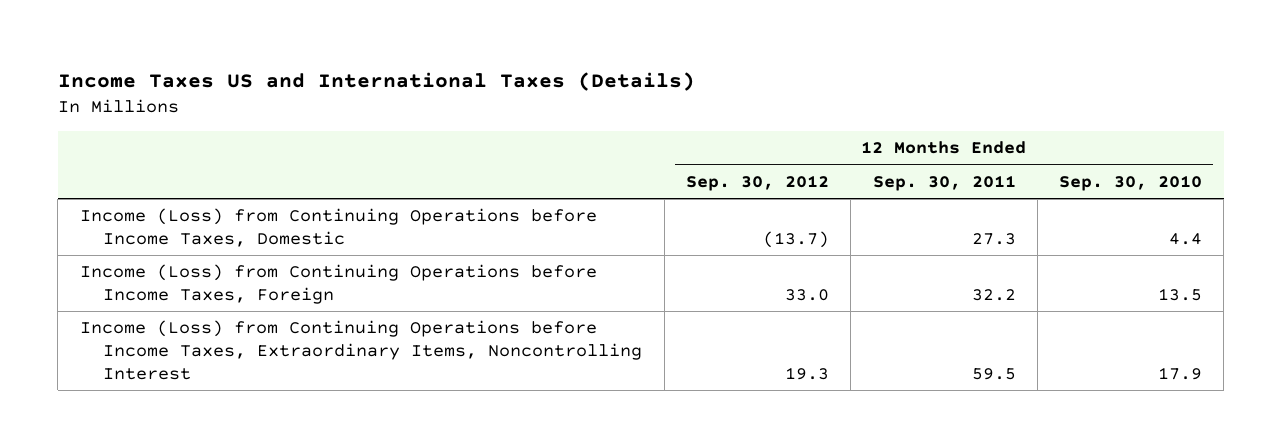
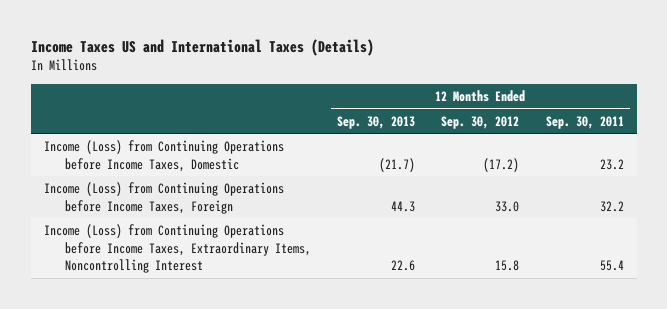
- | 12 Months Ended Sep. 30, 2012 | 12 Months Ended Sep. 30, 2011 | 12 Months Ended Sep. 30, 2010
+ | 12 Months Ended Sep. 30, 2013 | 12 Months Ended Sep. 30, 2012 | 12 Months Ended Sep. 30, 2011
- Income (Loss) from Continuing Operations before Income Taxes, Domestic | (13.7) | 27.3 | 4.4
+ Income (Loss) from Continuing Operations before Income Taxes, Domestic | (21.7) | (17.2) | 23.2
- Income (Loss) from Continuing Operations before Income Taxes, Extraordinary Items, Noncontrolling Interest | 19.3 | 59.5 | 17.9
+ Income (Loss) from Continuing Operations before Income Taxes, Extraordinary Items, Noncontrolling Interest | 22.6 | 15.8 | 55.4

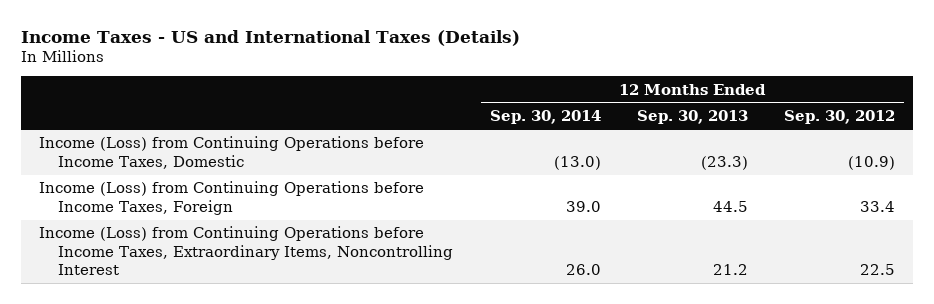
- Income Taxes US and International Taxes (Details)
+ Income Taxes - US and International Taxes (Details)
- | 12 Months Ended Sep. 30, 2013 | 12 Months Ended Sep. 30, 2012 | 12 Months Ended Sep. 30, 2011
+ | 12 Months Ended Sep. 30, 2014 | 12 Months Ended Sep. 30, 2013 | 12 Months Ended Sep. 30, 2012
- Income (Loss) from Continuing Operations before Income Taxes, Domestic | (21.7) | (17.2) | 23.2
- Income (Loss) from Continuing Operations before Income Taxes, Foreign | 44.3 | 33.0 | 32.2
- Income (Loss) from Continuing Operations before Income Taxes, Extraordinary Items, Noncontrolling Interest | 22.6 | 15.8 | 55.4
+ Income (Loss) from Continuing Operations before Income Taxes, Domestic | (13.0) | (23.3) | (10.9)
+ Income (Loss) from Continuing Operations before Income Taxes, Foreign | 39.0 | 44.5 | 33.4
+ Income (Loss) from Continuing Operations before Income Taxes, Extraordinary Items, Noncontrolling Interest | 26.0 | 21.2 | 22.5

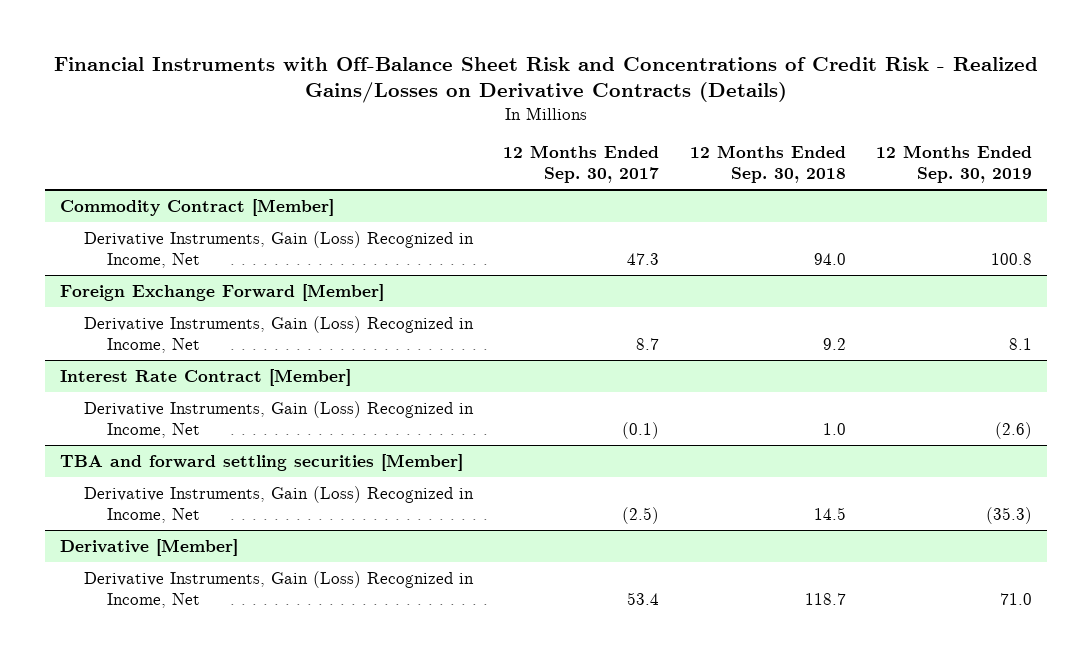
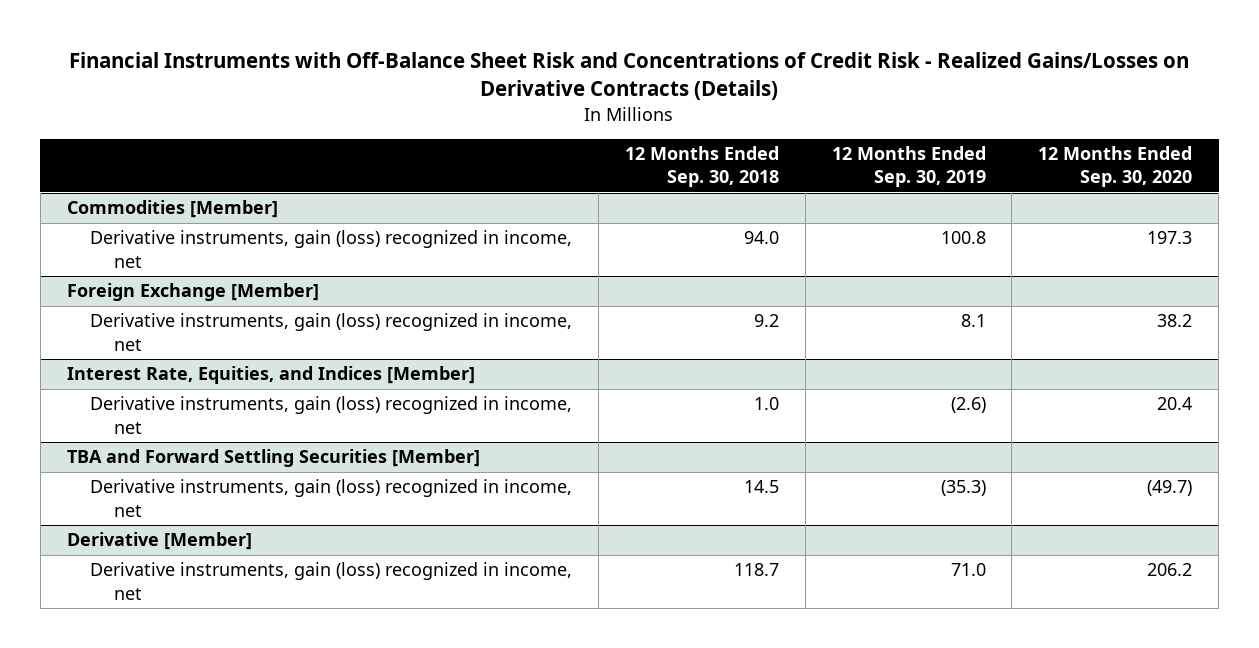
- | 12 Months Ended Sep. 30, 2017 | 12 Months Ended Sep. 30, 2018 | 12 Months Ended Sep. 30, 2019
+ | 12 Months Ended Sep. 30, 2018 | 12 Months Ended Sep. 30, 2019 | 12 Months Ended Sep. 30, 2020
- Commodity Contract [Member]
- Derivative Instruments, Gain (Loss) Recognized in Income, Net | 47.3 | 94.0 | 100.8
- Foreign Exchange Forward [Member]
- Derivative Instruments, Gain (Loss) Recognized in Income, Net | 8.7 | 9.2 | 8.1
- Interest Rate Contract [Member]
- Derivative Instruments, Gain (Loss) Recognized in Income, Net | (0.1) | 1.0 | (2.6)
- TBA and forward settling securities [Member]
- Derivative Instruments, Gain (Loss) Recognized in Income, Net | (2.5) | 14.5 | (35.3)
+ Commodities [Member]
+ Derivative instruments, gain (loss) recognized in income, net | 94.0 | 100.8 | 197.3
+ Foreign Exchange [Member]
+ Derivative instruments, gain (loss) recognized in income, net | 9.2 | 8.1 | 38.2
+ Interest Rate, Equities, and Indices [Member]
+ Derivative instruments, gain (loss) recognized in income, net | 1.0 | (2.6) | 20.4
+ TBA and Forward Settling Securities [Member]
+ Derivative instruments, gain (loss) recognized in income, net | 14.5 | (35.3) | (49.7)
@ Derivative [Member]
- Derivative Instruments, Gain (Loss) Recognized in Income, Net | 53.4 | 118.7 | 71.0
+ Derivative instruments, gain (loss) recognized in income, net | 118.7 | 71.0 | 206.2

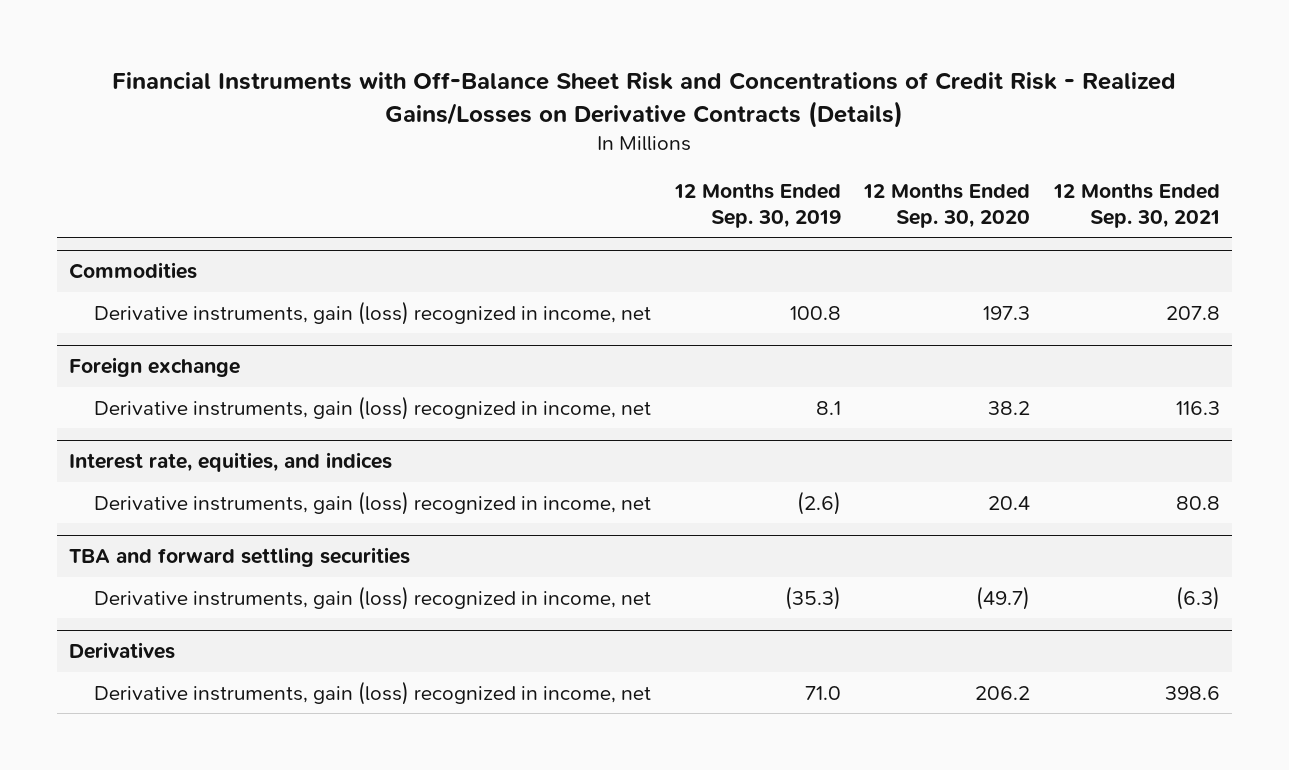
- | 12 Months Ended Sep. 30, 2018 | 12 Months Ended Sep. 30, 2019 | 12 Months Ended Sep. 30, 2020
+ | 12 Months Ended Sep. 30, 2019 | 12 Months Ended Sep. 30, 2020 | 12 Months Ended Sep. 30, 2021
- Commodities [Member]
+ Commodities
- Foreign Exchange [Member]
+ Foreign exchange
- Interest Rate, Equities, and Indices [Member]
+ Interest rate, equities, and indices
- TBA and Forward Settling Securities [Member]
+ TBA and forward settling securities
- Derivative [Member]
+ Derivatives

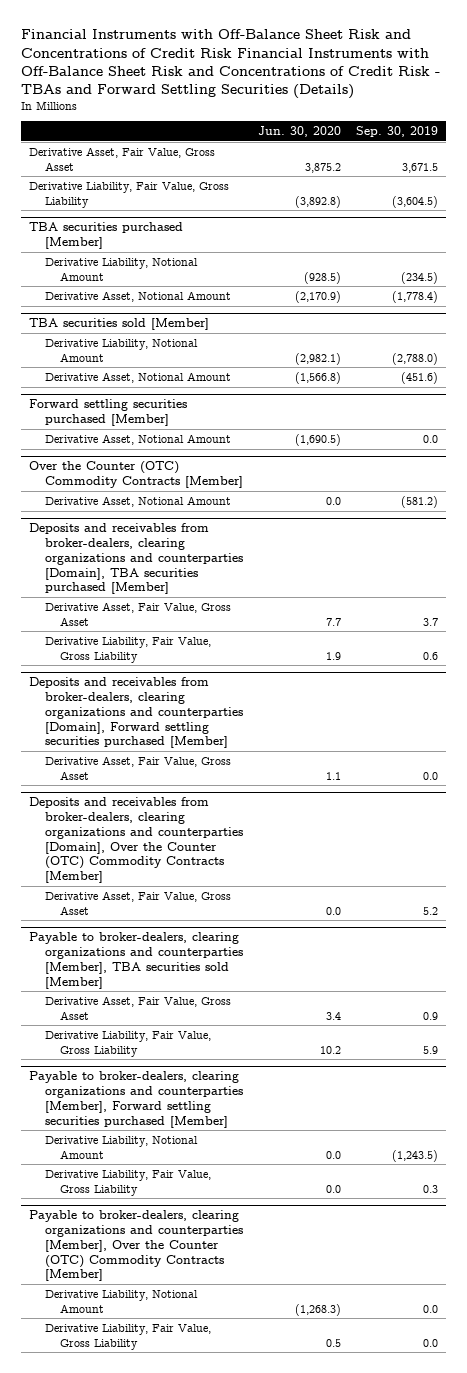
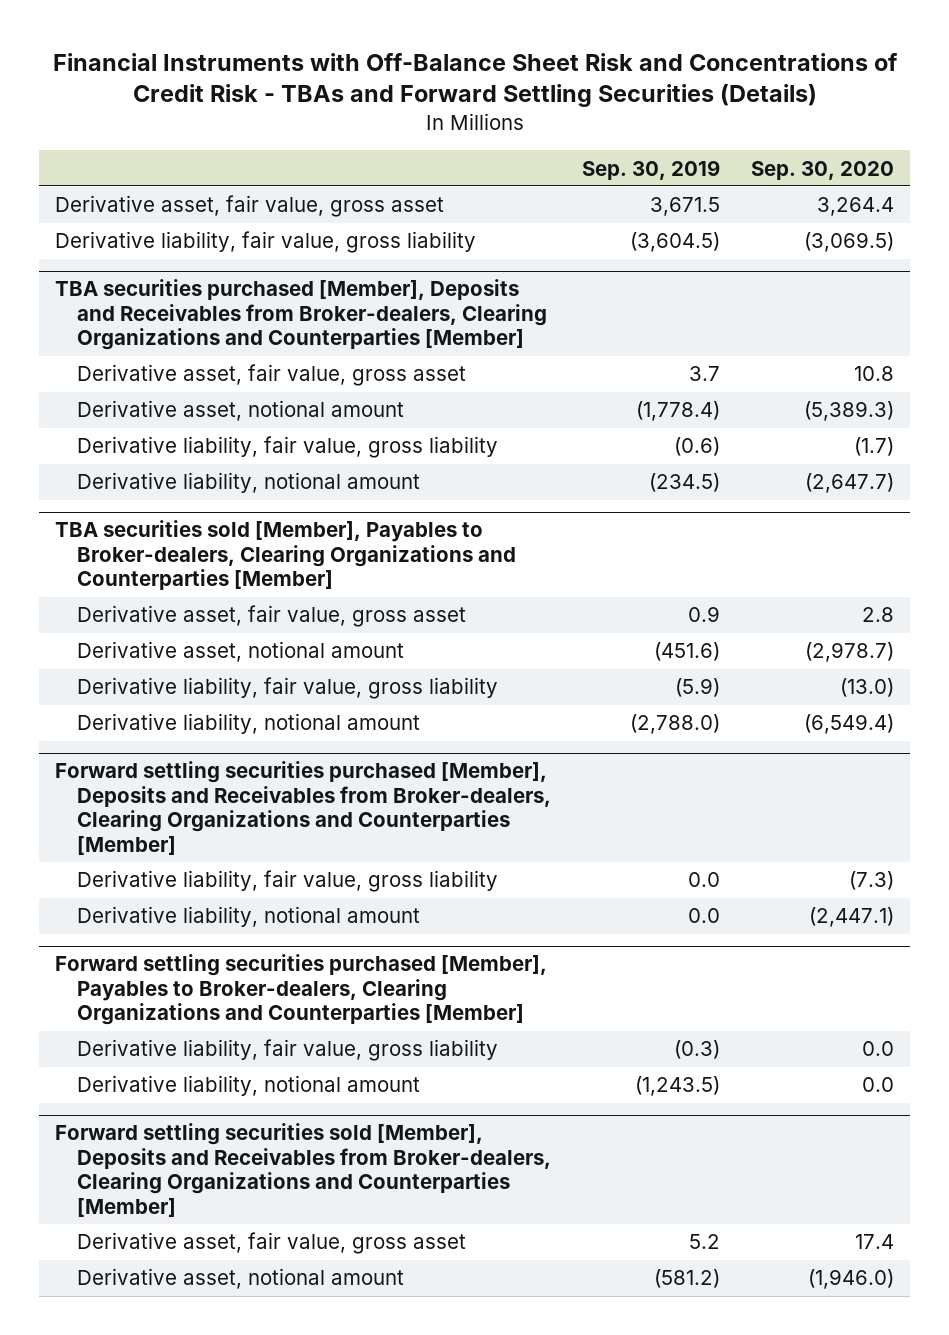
- Financial Instruments with Off-Balance Sheet Risk and Concentrations of Credit Risk Financial Instruments with Off-Balance Sheet Risk and Concentrations of Credit Risk - TBAs and Forward Settling Securities (Details)
+ Financial Instruments with Off-Balance Sheet Risk and Concentrations of Credit Risk - TBAs and Forward Settling Securities (Details)
- | Jun. 30, 2020 | Sep. 30, 2019
+ | Sep. 30, 2019 | Sep. 30, 2020
- Derivative Asset, Fair Value, Gross Asset | 3,875.2 | 3,671.5
- Derivative Liability, Fair Value, Gross Liability | (3,892.8) | (3,604.5)
- TBA securities purchased [Member]
- Derivative Liability, Notional Amount | (928.5) | (234.5)
- Derivative Asset, Notional Amount | (2,170.9) | (1,778.4)
- TBA securities sold [Member]
- Derivative Liability, Notional Amount | (2,982.1) | (2,788.0)
- Derivative Asset, Notional Amount | (1,566.8) | (451.6)
- Forward settling securities purchased [Member]
- Derivative Asset, Notional Amount | (1,690.5) | 0.0
- Over the Counter (OTC) Commodity Contracts [Member]
- Derivative Asset, Notional Amount | 0.0 | (581.2)
- Deposits and receivables from broker-dealers, clearing organizations and counterparties [Domain], TBA securities purchased [Member]
- Derivative Asset, Fair Value, Gross Asset | 7.7 | 3.7
- Derivative Liability, Fair Value, Gross Liability | 1.9 | 0.6
- Deposits and receivables from broker-dealers, clearing organizations and counterparties [Domain], Forward settling securities purchased [Member]
- Derivative Asset, Fair Value, Gross Asset | 1.1 | 0.0
- Deposits and receivables from broker-dealers, clearing organizations and counterparties [Domain], Over the Counter (OTC) Commodity Contracts [Member]
- Derivative Asset, Fair Value, Gross Asset | 0.0 | 5.2
- Payable to broker-dealers, clearing organizations and counterparties [Member], TBA securities sold [Member]
- Derivative Asset, Fair Value, Gross Asset | 3.4 | 0.9
- Derivative Liability, Fair Value, Gross Liability | 10.2 | 5.9
- Payable to broker-dealers, clearing organizations and counterparties [Member], Forward settling securities purchased [Member]
- Derivative Liability, Notional Amount | 0.0 | (1,243.5)
- Derivative Liability, Fair Value, Gross Liability | 0.0 | 0.3
- Payable to broker-dealers, clearing organizations and counterparties [Member], Over the Counter (OTC) Commodity Contracts [Member]
- Derivative Liability, Notional Amount | (1,268.3) | 0.0
- Derivative Liability, Fair Value, Gross Liability | 0.5 | 0.0
+ Derivative asset, fair value, gross asset | 3,671.5 | 3,264.4
+ Derivative liability, fair value, gross liability | (3,604.5) | (3,069.5)
+ TBA securities purchased [Member], Deposits and Receivables from Broker-dealers, Clearing Organizations and Counterparties [Member]
+ Derivative asset, fair value, gross asset | 3.7 | 10.8
+ Derivative asset, notional amount | (1,778.4) | (5,389.3)
+ Derivative liability, fair value, gross liability | (0.6) | (1.7)
+ Derivative liability, notional amount | (234.5) | (2,647.7)
+ TBA securities sold [Member], Payables to Broker-dealers, Clearing Organizations and Counterparties [Member]
+ Derivative asset, fair value, gross asset | 0.9 | 2.8
+ Derivative asset, notional amount | (451.6) | (2,978.7)
+ Derivative liability, fair value, gross liability | (5.9) | (13.0)
+ Derivative liability, notional amount | (2,788.0) | (6,549.4)
+ Forward settling securities purchased [Member], Deposits and Receivables from Broker-dealers, Clearing Organizations and Counterparties [Member]
+ Derivative liability, fair value, gross liability | 0.0 | (7.3)
+ Derivative liability, notional amount | 0.0 | (2,447.1)
+ Forward settling securities purchased [Member], Payables to Broker-dealers, Clearing Organizations and Counterparties [Member]
+ Derivative liability, fair value, gross liability | (0.3) | 0.0
+ Derivative liability, notional amount | (1,243.5) | 0.0
+ Forward settling securities sold [Member], Deposits and Receivables from Broker-dealers, Clearing Organizations and Counterparties [Member]
+ Derivative asset, fair value, gross asset | 5.2 | 17.4
+ Derivative asset, notional amount | (581.2) | (1,946.0)

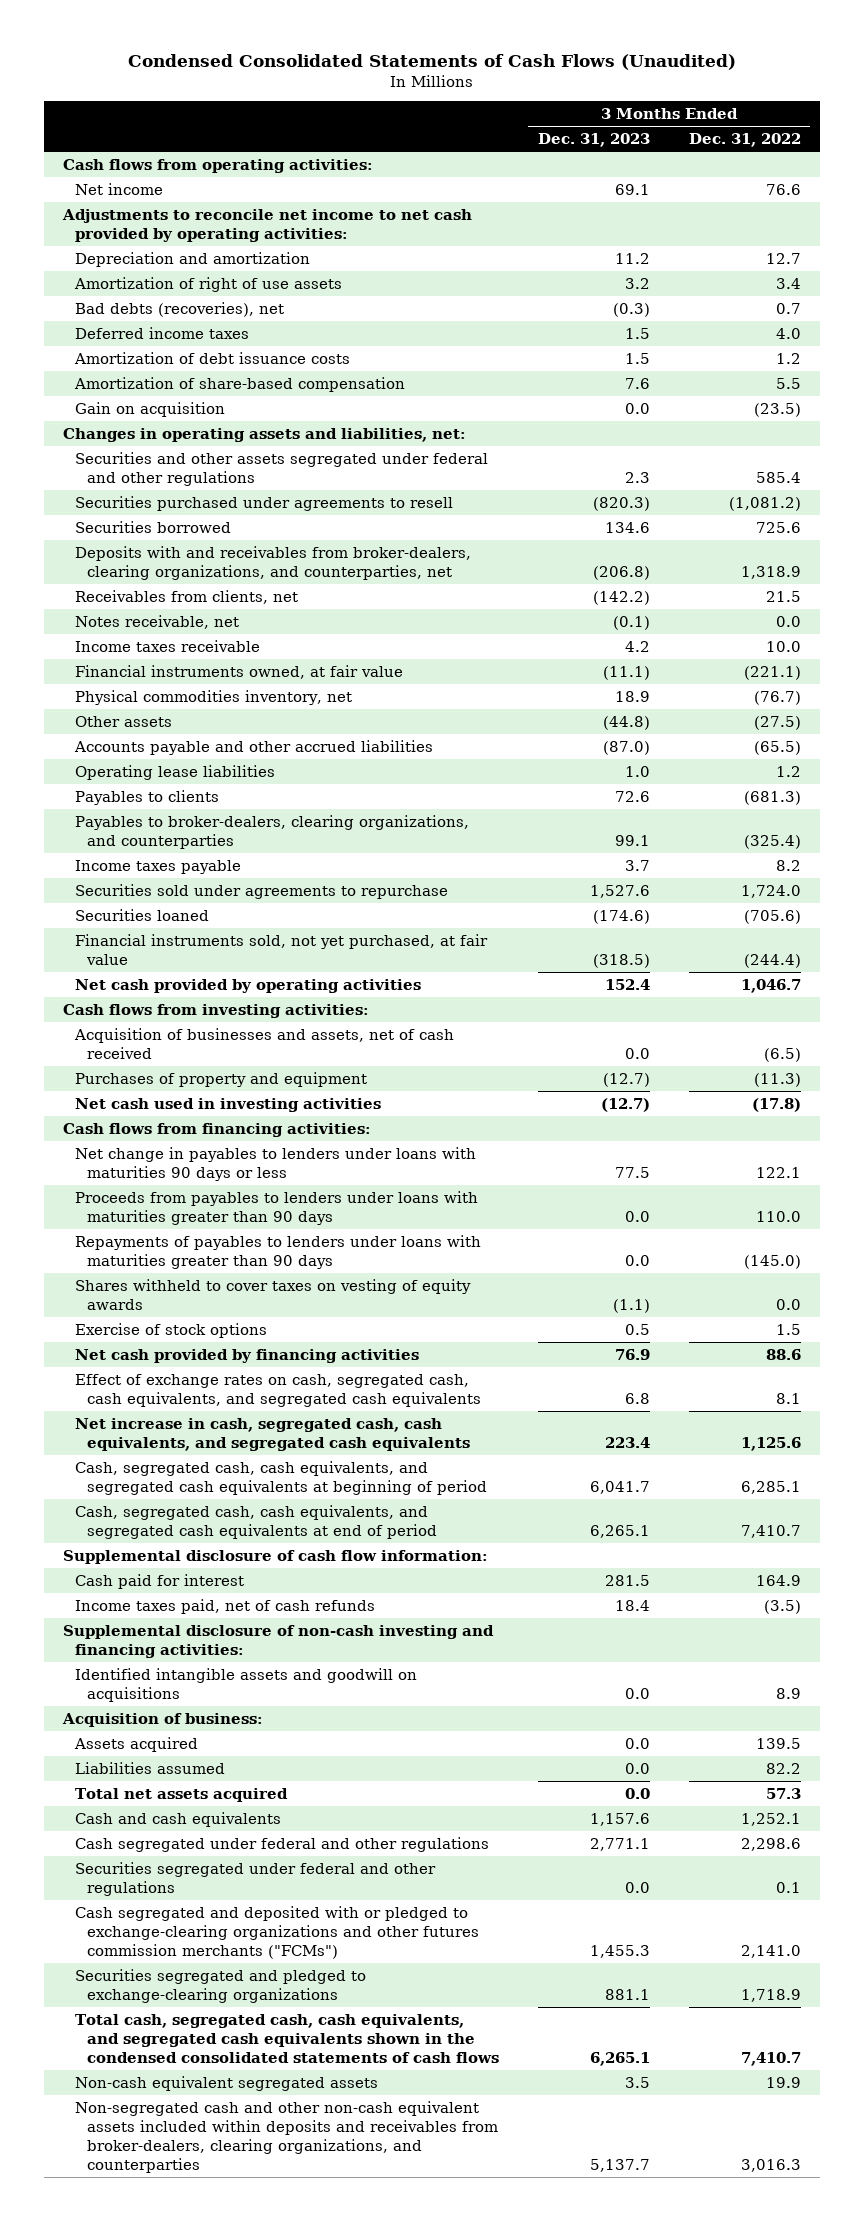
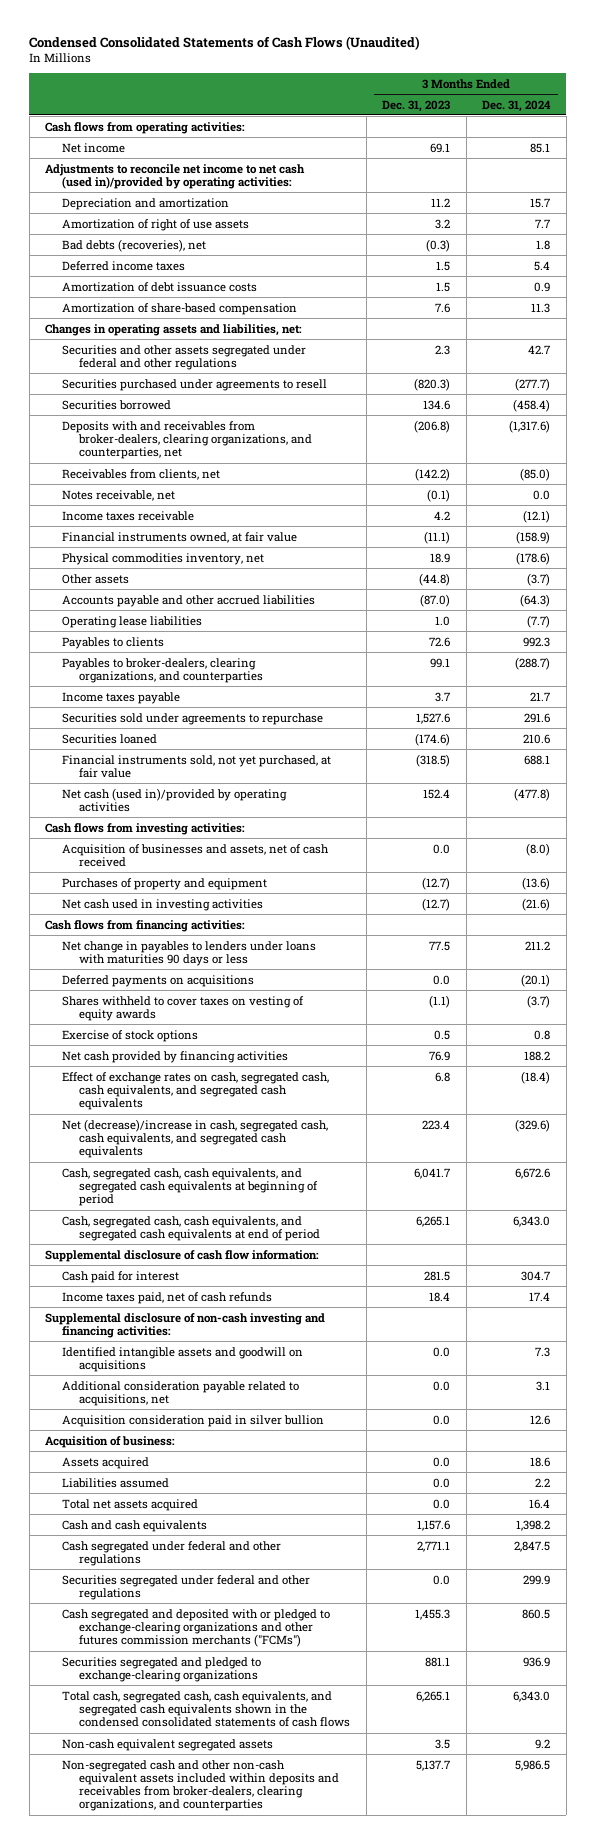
- | 3 Months Ended Dec. 31, 2023 | 3 Months Ended Dec. 31, 2022
+ | 3 Months Ended Dec. 31, 2023 | 3 Months Ended Dec. 31, 2024
- Adjustments to reconcile net income to net cash provided by operating activities:
+ Adjustments to reconcile net income to net cash (used in)/provided by operating activities:
- Gain on acquisition | 0.0 | (23.5)
- Net cash provided by operating activities | 152.4 | 1,046.7
+ Net cash (used in)/provided by operating activities | 152.4 | (477.8)
- Proceeds from payables to lenders under loans with maturities greater than 90 days | 0.0 | 110.0
- Repayments of payables to lenders under loans with maturities greater than 90 days | 0.0 | (145.0)
+ Deferred payments on acquisitions | 0.0 | (20.1)
- Net increase in cash, segregated cash, cash equivalents, and segregated cash equivalents | 223.4 | 1,125.6
+ Net (decrease)/increase in cash, segregated cash, cash equivalents, and segregated cash equivalents | 223.4 | (329.6)
+ Additional consideration payable related to acquisitions, net | 0.0 | 3.1
+ Acquisition consideration paid in silver bullion | 0.0 | 12.6

